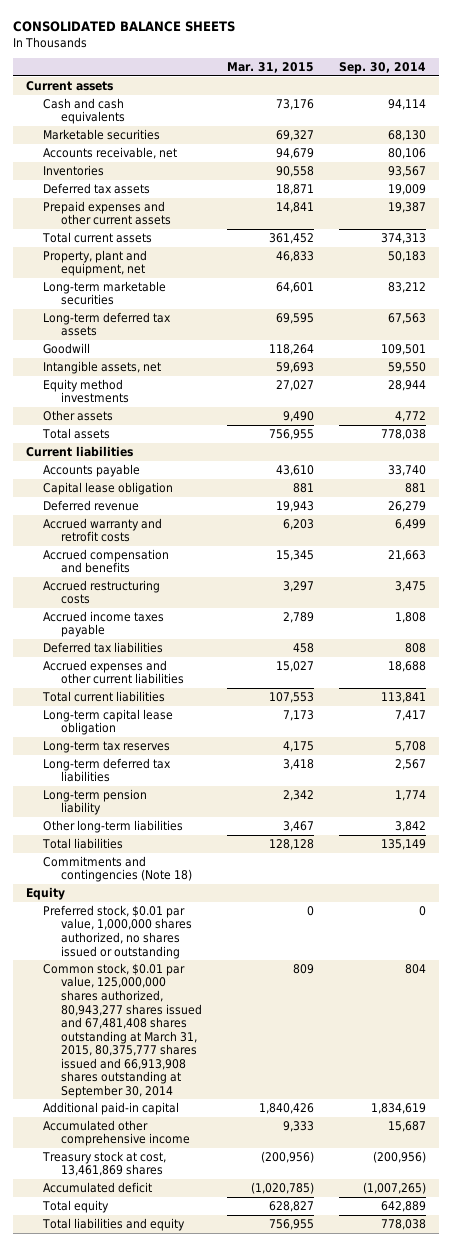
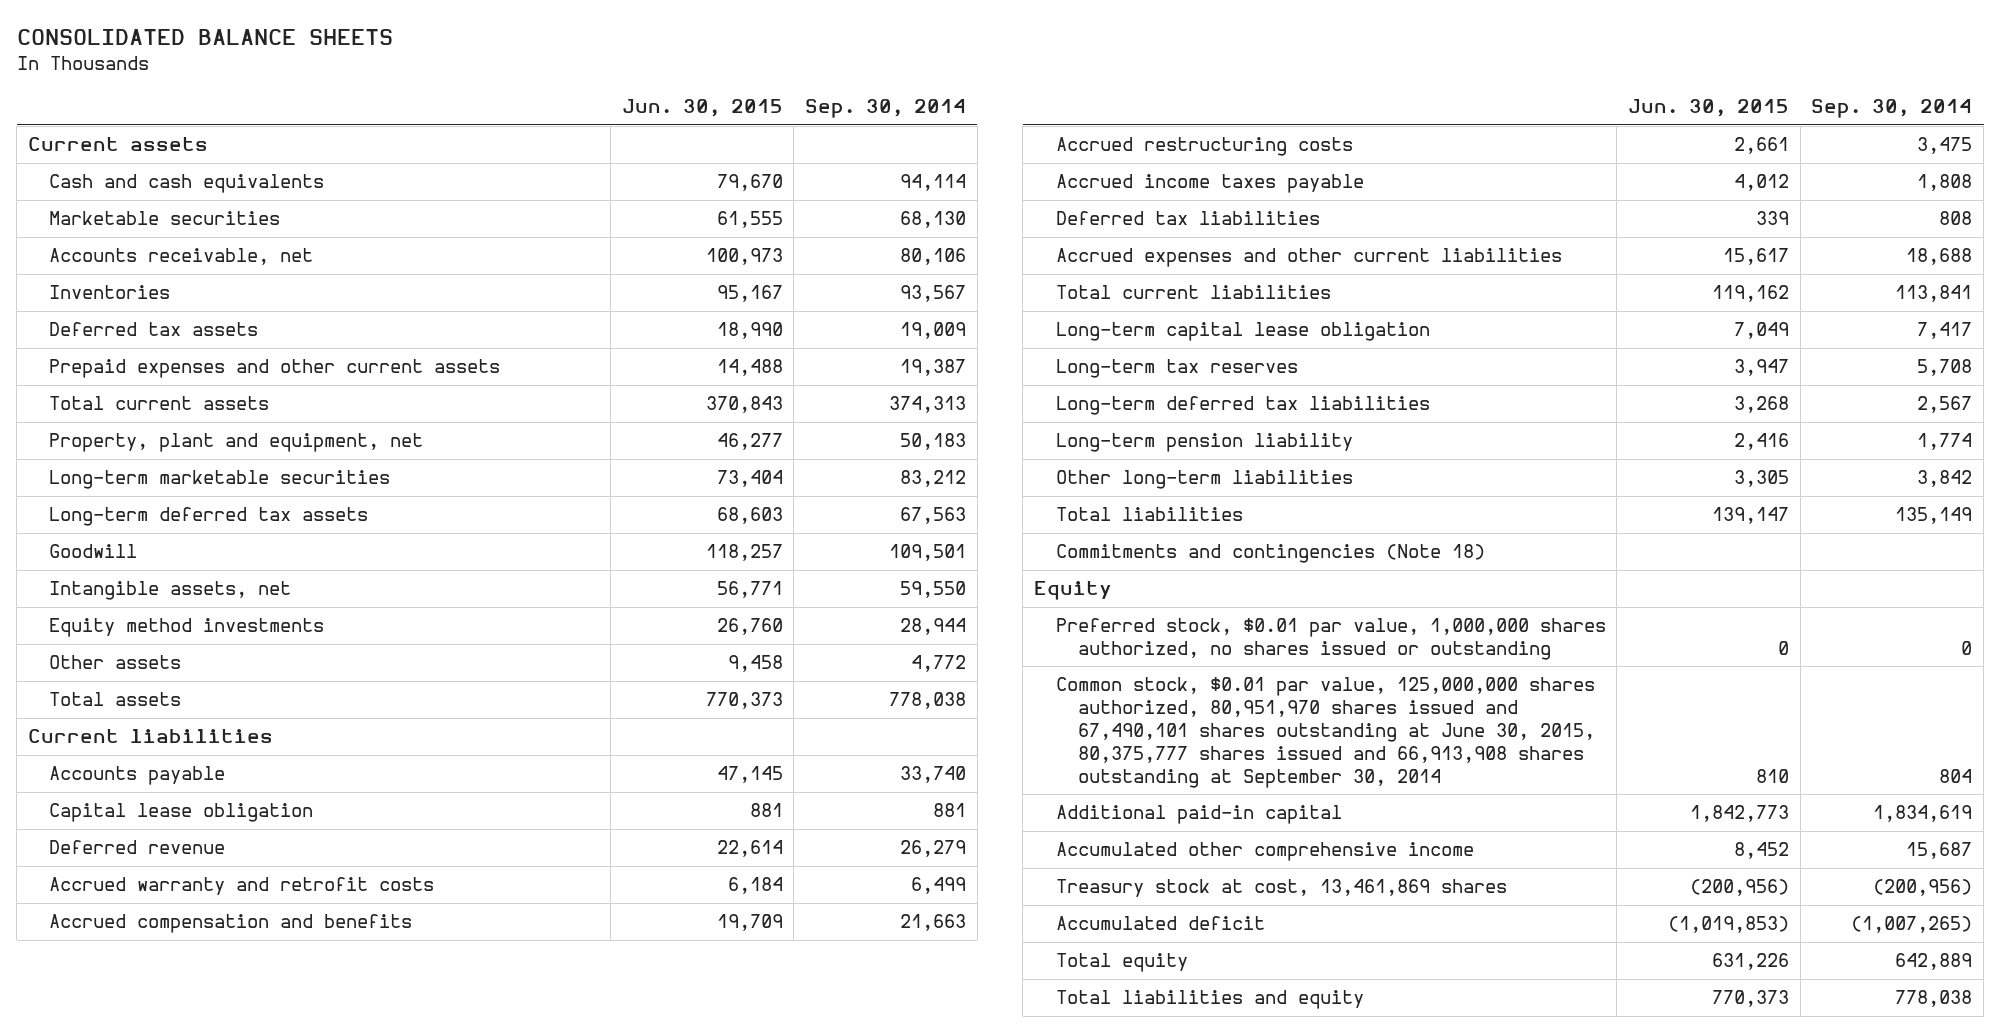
- | Mar. 31, 2015 | Sep. 30, 2014
+ | Jun. 30, 2015 | Sep. 30, 2014
- Common stock, $0.01 par value, 125,000,000 shares authorized, 80,943,277 shares issued and 67,481,408 shares outstanding at March 31, 2015, 80,375,777 shares issued and 66,913,908 shares outstanding at September 30, 2014 | 809 | 804
+ Common stock, $0.01 par value, 125,000,000 shares authorized, 80,951,970 shares issued and 67,490,101 shares outstanding at June 30, 2015, 80,375,777 shares issued and 66,913,908 shares outstanding at September 30, 2014 | 810 | 804

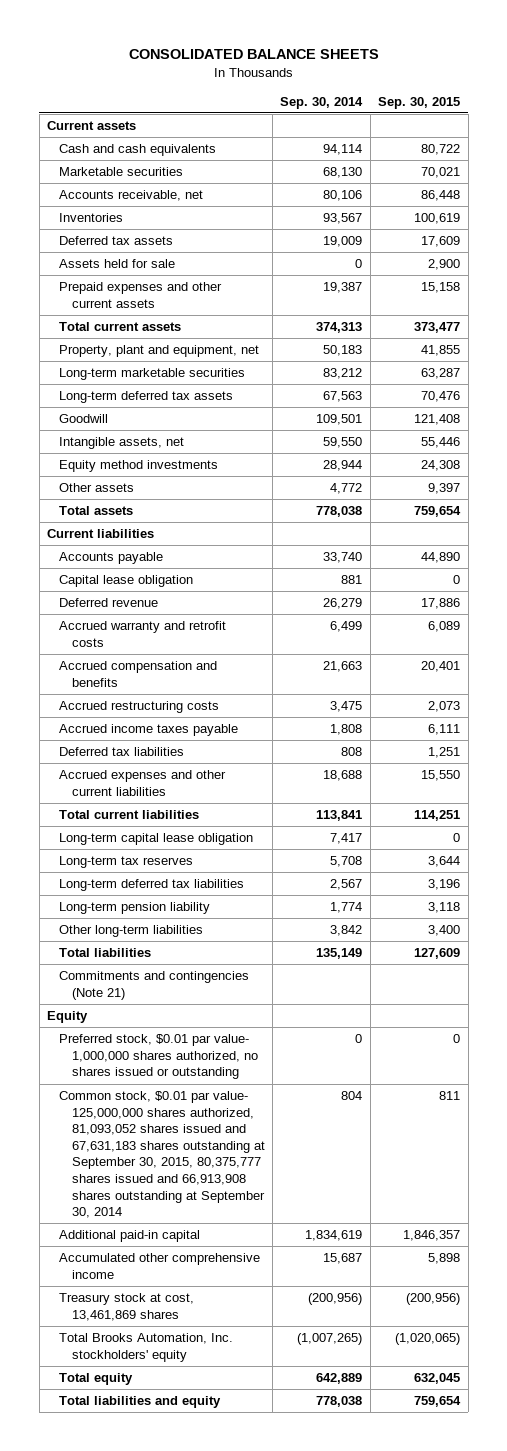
- | Jun. 30, 2015 | Sep. 30, 2014
+ | Sep. 30, 2014 | Sep. 30, 2015
+ Assets held for sale | 0 | 2,900
- Commitments and contingencies (Note 18)
+ Commitments and contingencies (Note 21)
- Preferred stock, $0.01 par value, 1,000,000 shares authorized, no shares issued or outstanding | 0 | 0
- Common stock, $0.01 par value, 125,000,000 shares authorized, 80,951,970 shares issued and 67,490,101 shares outstanding at June 30, 2015, 80,375,777 shares issued and 66,913,908 shares outstanding at September 30, 2014 | 810 | 804
+ Preferred stock, $0.01 par value- 1,000,000 shares authorized, no shares issued or outstanding | 0 | 0
+ Common stock, $0.01 par value- 125,000,000 shares authorized, 81,093,052 shares issued and 67,631,183 shares outstanding at September 30, 2015, 80,375,777 shares issued and 66,913,908 shares outstanding at September 30, 2014 | 804 | 811
- Accumulated deficit | (1,019,853) | (1,007,265)
+ Total Brooks Automation, Inc. stockholders' equity | (1,007,265) | (1,020,065)

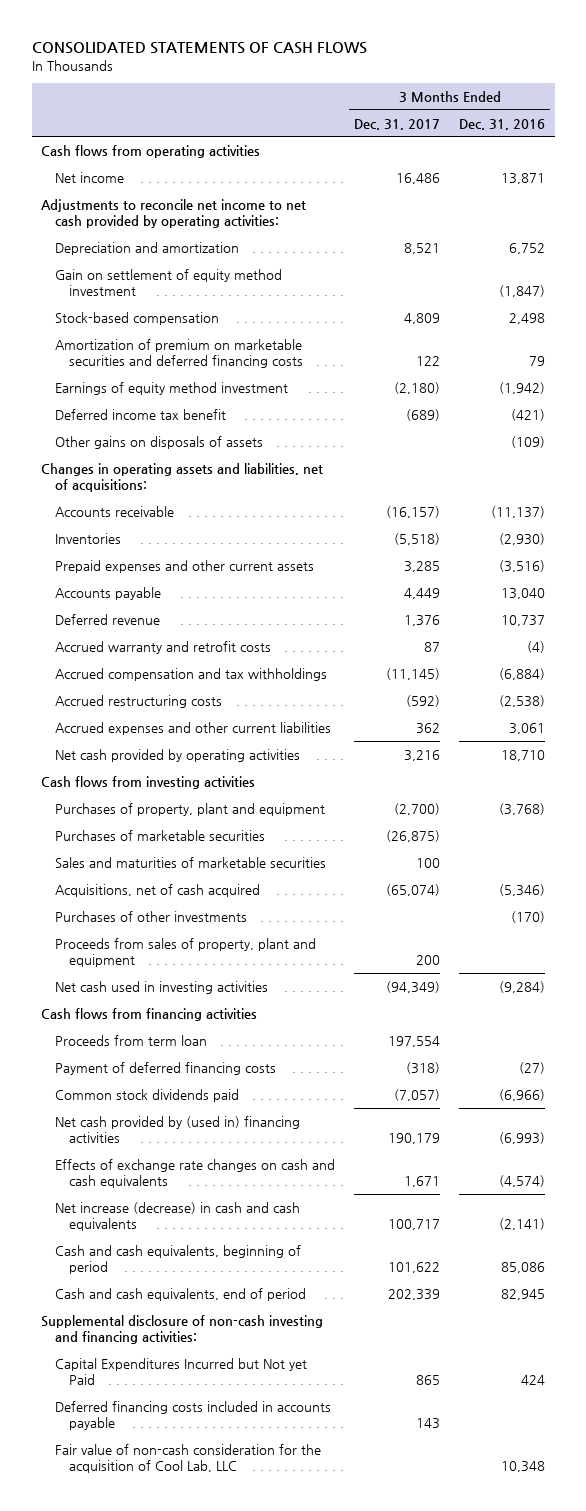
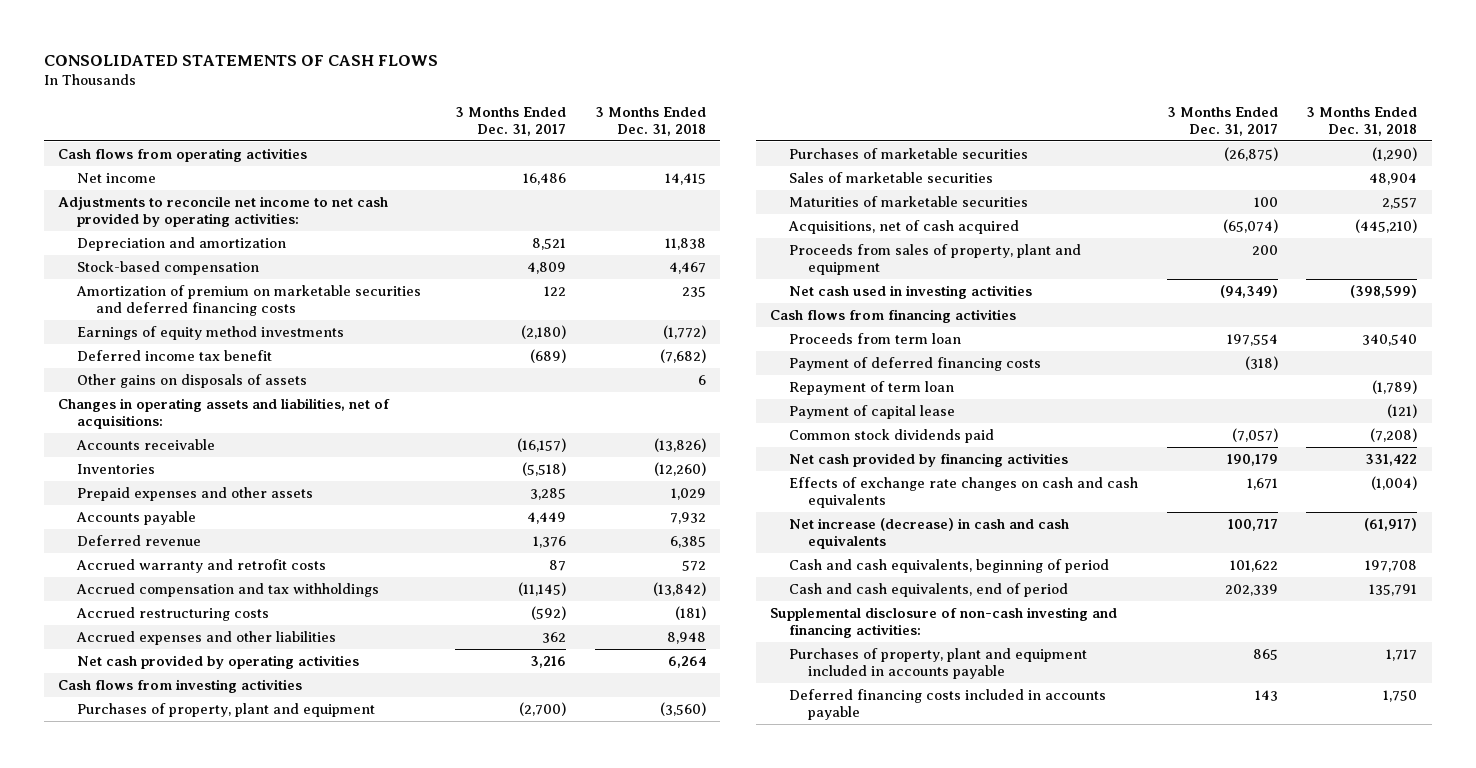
- | 3 Months Ended Dec. 31, 2017 | 3 Months Ended Dec. 31, 2016
+ | 3 Months Ended Dec. 31, 2017 | 3 Months Ended Dec. 31, 2018
- Gain on settlement of equity method investment | | (1,847)
- Earnings of equity method investment | (2,180) | (1,942)
+ Earnings of equity method investments | (2,180) | (1,772)
- Prepaid expenses and other current assets | 3,285 | (3,516)
+ Prepaid expenses and other assets | 3,285 | 1,029
- Accrued expenses and other current liabilities | 362 | 3,061
+ Accrued expenses and other liabilities | 362 | 8,948
- Sales and maturities of marketable securities | 100 |
+ Sales of marketable securities | | 48,904
+ Maturities of marketable securities | 100 | 2,557
- Purchases of other investments | | (170)
+ Repayment of term loan | | (1,789)
+ Payment of capital lease | | (121)
- Net cash provided by (used in) financing activities | 190,179 | (6,993)
+ Net cash provided by financing activities | 190,179 | 331,422
- Capital Expenditures Incurred but Not yet Paid | 865 | 424
+ Purchases of property, plant and equipment included in accounts payable | 865 | 1,717
- Fair value of non-cash consideration for the acquisition of Cool Lab, LLC | | 10,348

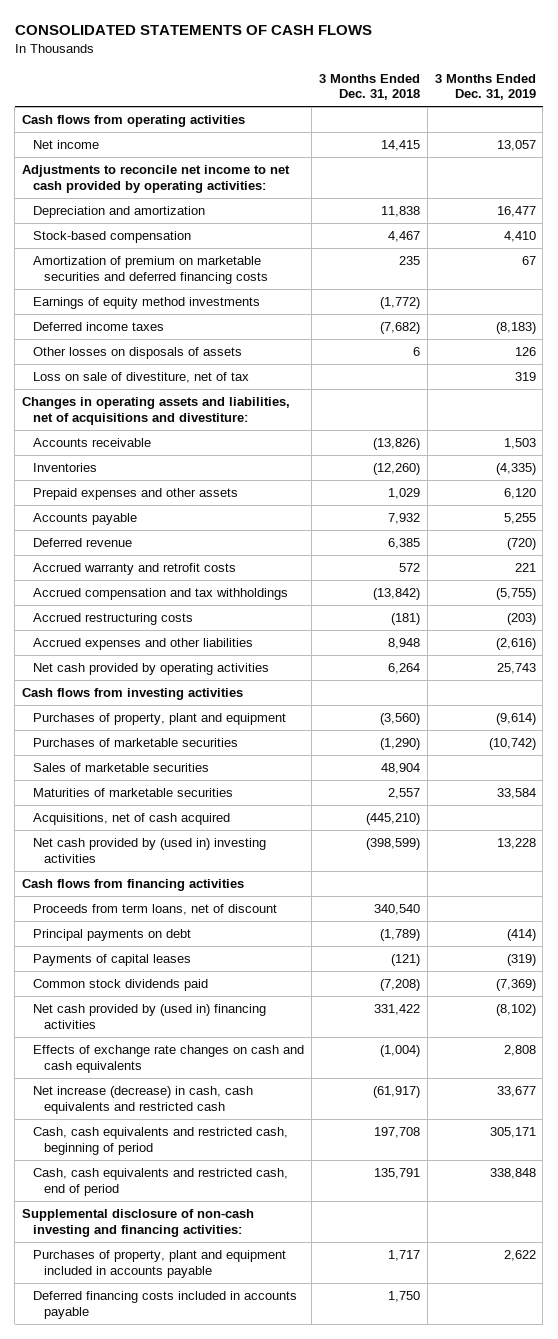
- | 3 Months Ended Dec. 31, 2017 | 3 Months Ended Dec. 31, 2018
+ | 3 Months Ended Dec. 31, 2018 | 3 Months Ended Dec. 31, 2019
- Deferred income tax benefit | (689) | (7,682)
- Other gains on disposals of assets | | 6
- Changes in operating assets and liabilities, net of acquisitions:
+ Deferred income taxes | (7,682) | (8,183)
+ Other losses on disposals of assets | 6 | 126
+ Loss on sale of divestiture, net of tax | | 319
+ Changes in operating assets and liabilities, net of acquisitions and divestiture:
- Proceeds from sales of property, plant and equipment | 200 |
- Net cash used in investing activities | (94,349) | (398,599)
+ Net cash provided by (used in) investing activities | (398,599) | 13,228
- Proceeds from term loan | 197,554 | 340,540
- Payment of deferred financing costs | (318) |
- Repayment of term loan | | (1,789)
- Payment of capital lease | | (121)
+ Proceeds from term loans, net of discount | 340,540 |
+ Principal payments on debt | (1,789) | (414)
+ Payments of capital leases | (121) | (319)
- Net cash provided by financing activities | 190,179 | 331,422
+ Net cash provided by (used in) financing activities | 331,422 | (8,102)
- Net increase (decrease) in cash and cash equivalents | 100,717 | (61,917)
- Cash and cash equivalents, beginning of period | 101,622 | 197,708
- Cash and cash equivalents, end of period | 202,339 | 135,791
+ Net increase (decrease) in cash, cash equivalents and restricted cash | (61,917) | 33,677
+ Cash, cash equivalents and restricted cash, beginning of period | 197,708 | 305,171
+ Cash, cash equivalents and restricted cash, end of period | 135,791 | 338,848

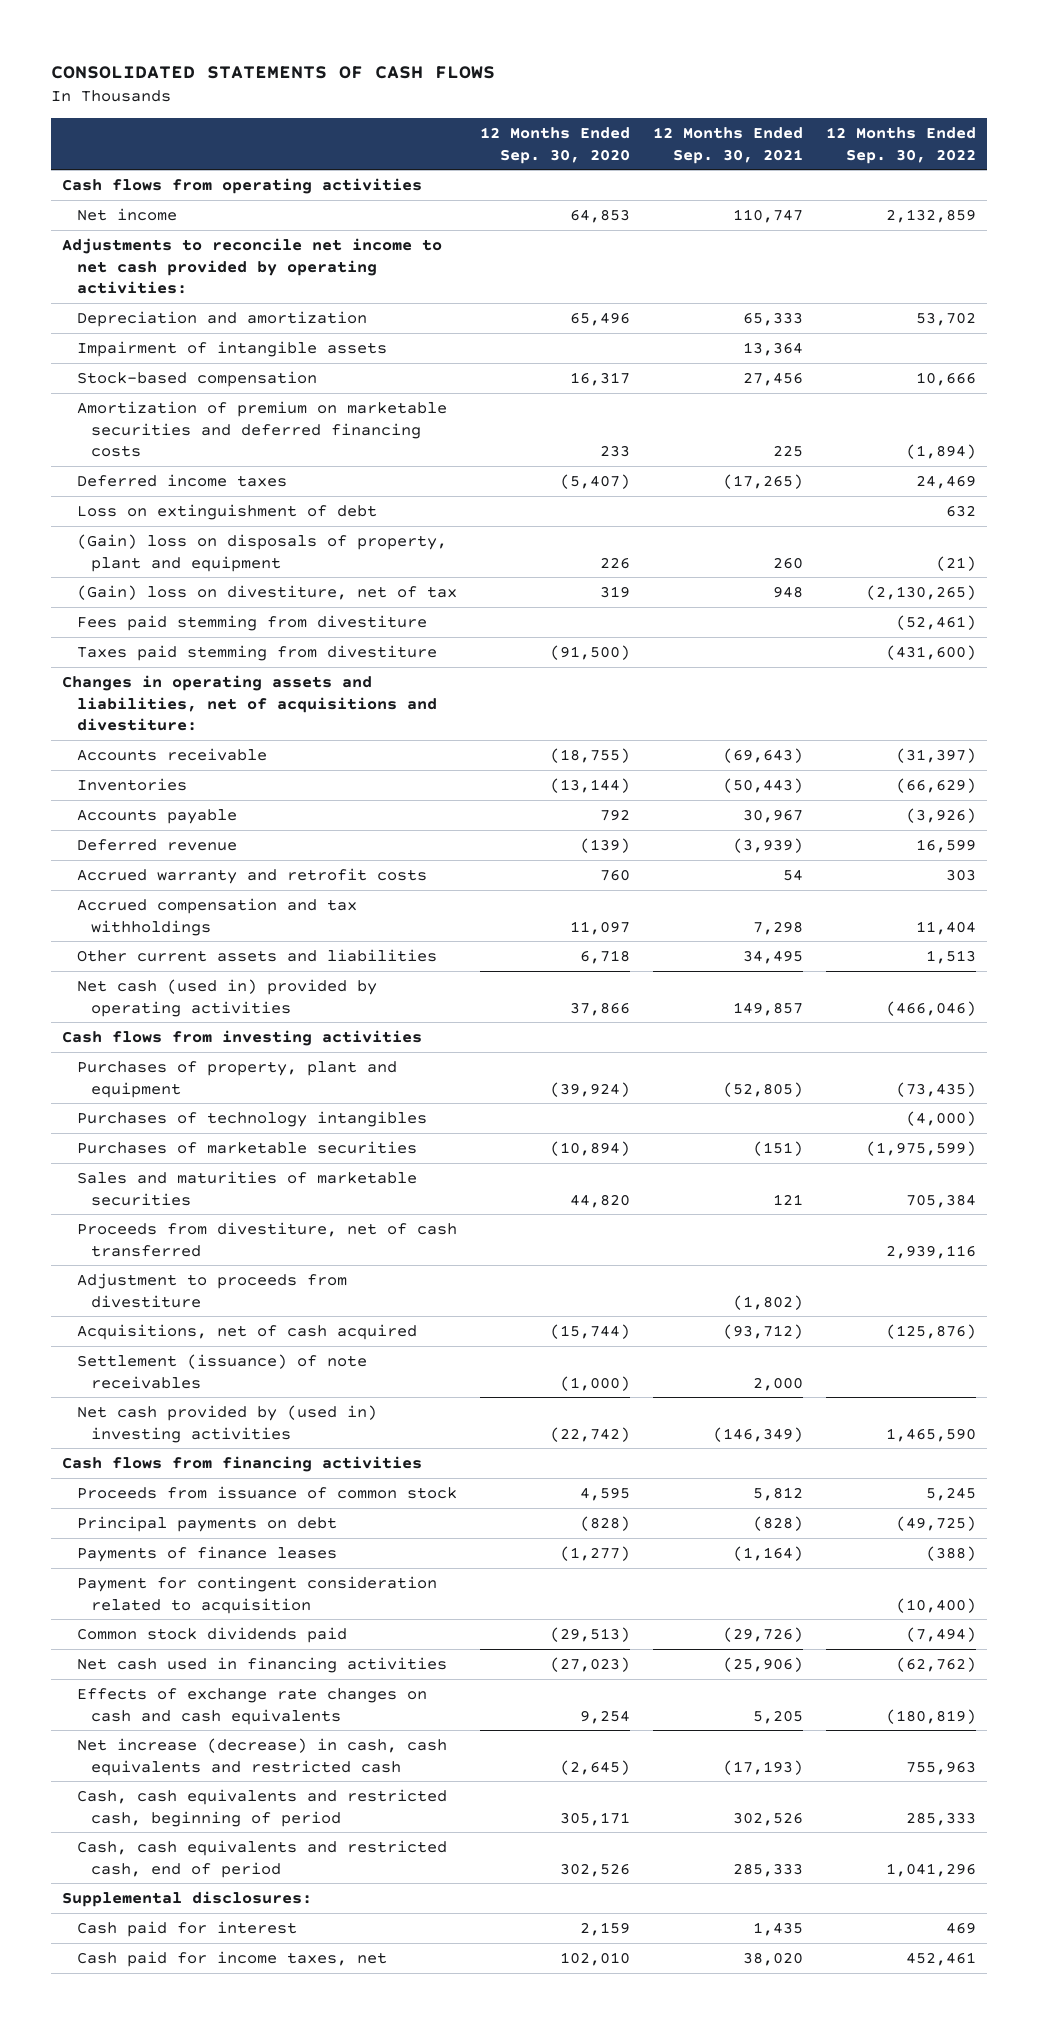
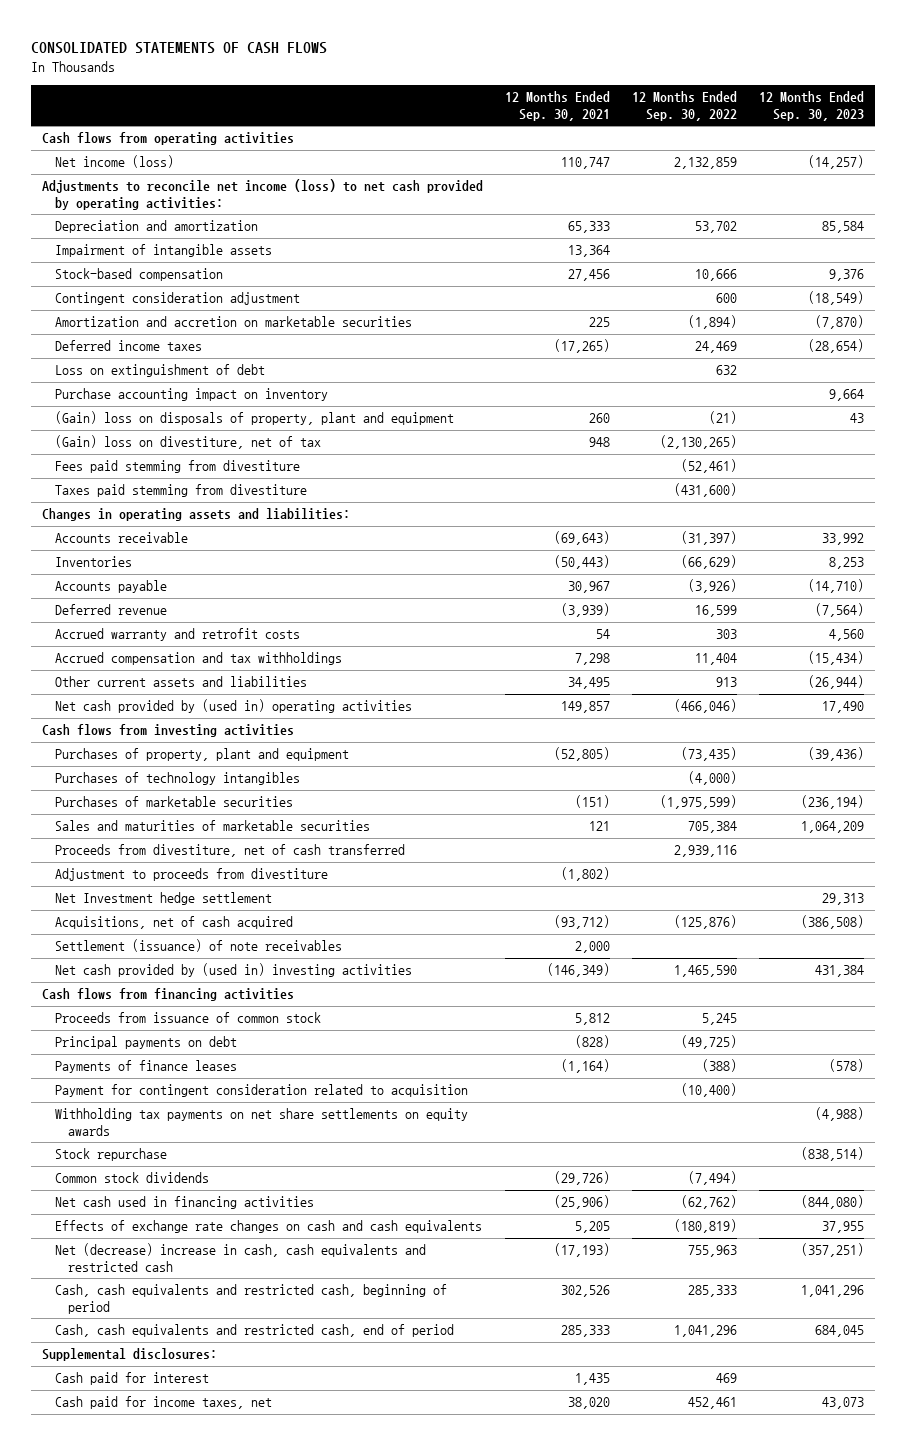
- | 12 Months Ended Sep. 30, 2020 | 12 Months Ended Sep. 30, 2021 | 12 Months Ended Sep. 30, 2022
+ | 12 Months Ended Sep. 30, 2021 | 12 Months Ended Sep. 30, 2022 | 12 Months Ended Sep. 30, 2023
- Net income | 64,853 | 110,747 | 2,132,859
- Adjustments to reconcile net income to net cash provided by operating activities:
+ Net income (loss) | 110,747 | 2,132,859 | (14,257)
+ Adjustments to reconcile net income (loss) to net cash provided by operating activities:
- Amortization of premium on marketable securities and deferred financing costs | 233 | 225 | (1,894)
+ Contingent consideration adjustment | | 600 | (18,549)
+ Amortization and accretion on marketable securities | 225 | (1,894) | (7,870)
+ Purchase accounting impact on inventory | | | 9,664
- Changes in operating assets and liabilities, net of acquisitions and divestiture:
+ Changes in operating assets and liabilities:
- Other current assets and liabilities | 6,718 | 34,495 | 1,513
- Net cash (used in) provided by operating activities | 37,866 | 149,857 | (466,046)
+ Other current assets and liabilities | 34,495 | 913 | (26,944)
+ Net cash provided by (used in) operating activities | 149,857 | (466,046) | 17,490
+ Net Investment hedge settlement | | | 29,313
- Common stock dividends paid | (29,513) | (29,726) | (7,494)
+ Withholding tax payments on net share settlements on equity awards | | | (4,988)
+ Stock repurchase | | | (838,514)
+ Common stock dividends | (29,726) | (7,494) |
- Net increase (decrease) in cash, cash equivalents and restricted cash | (2,645) | (17,193) | 755,963
+ Net (decrease) increase in cash, cash equivalents and restricted cash | (17,193) | 755,963 | (357,251)

